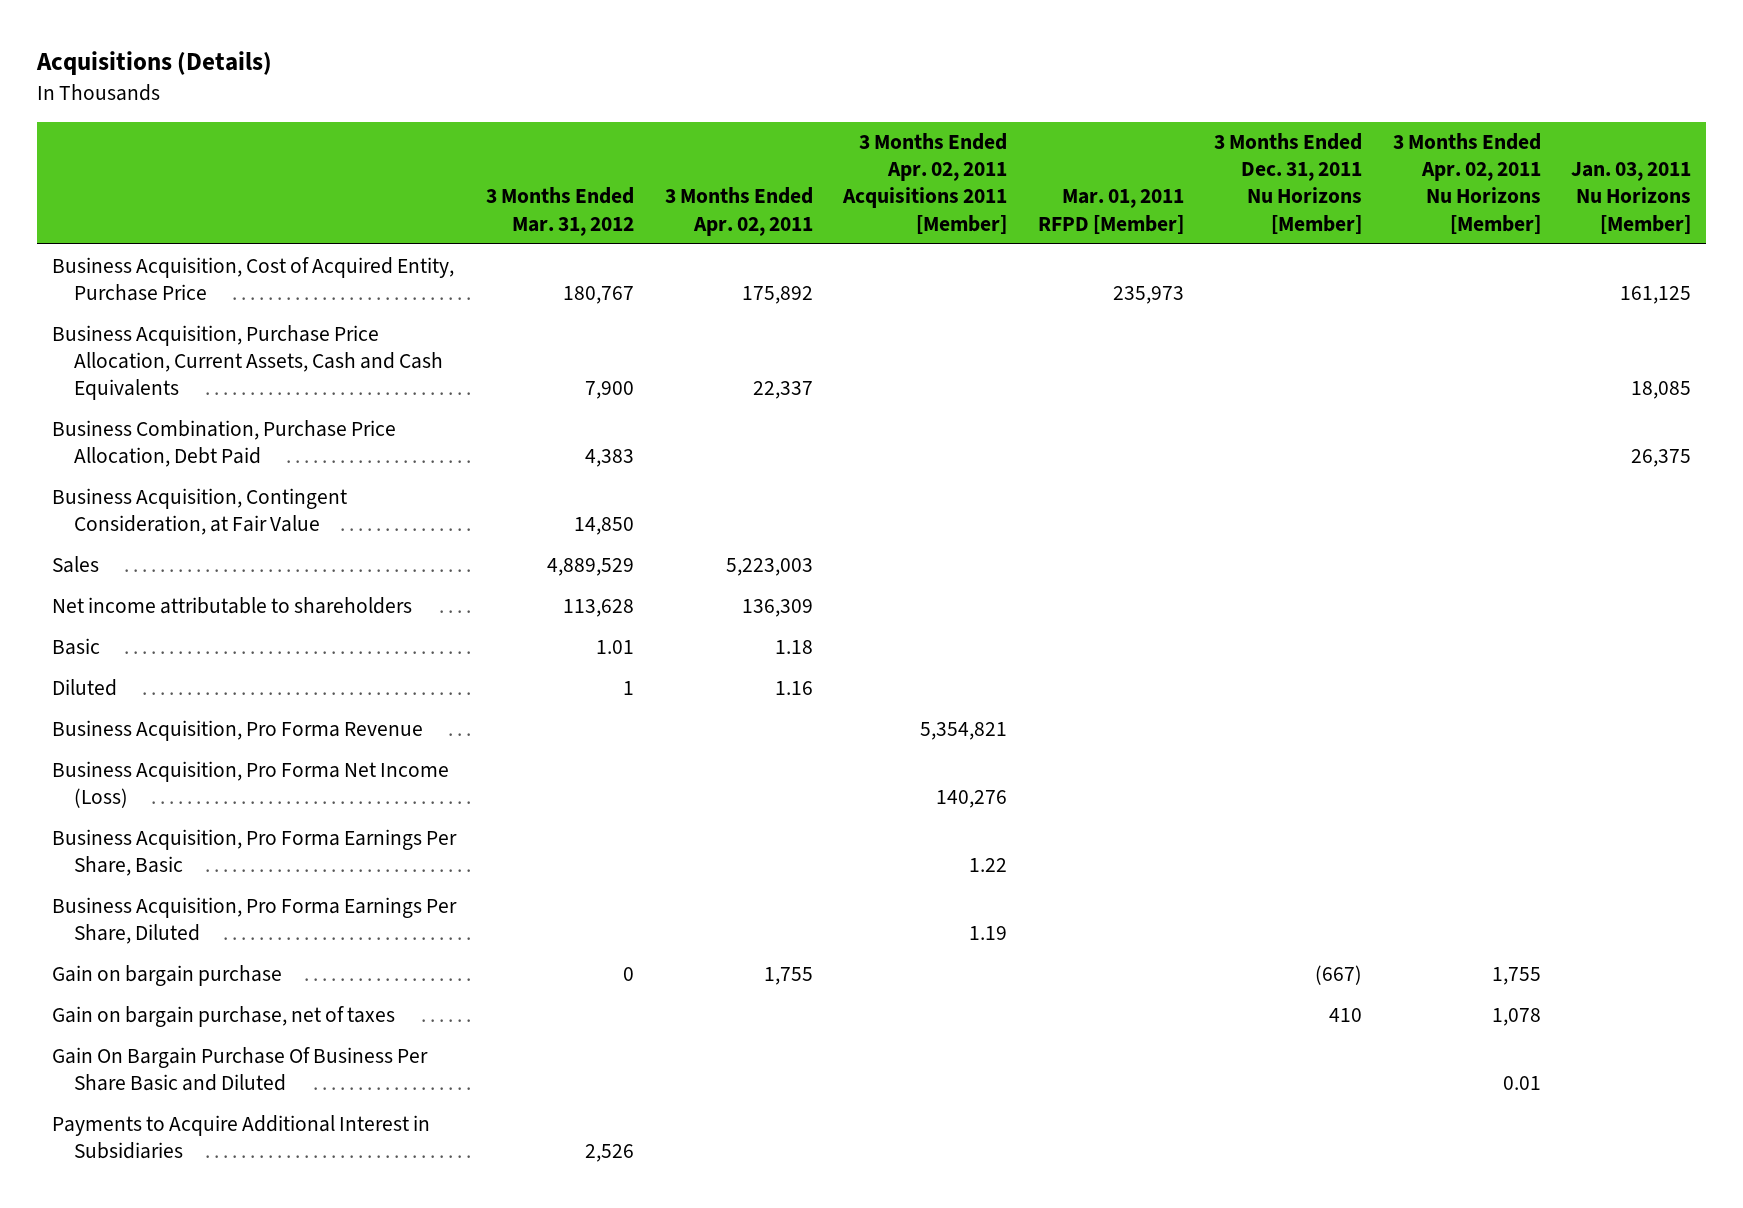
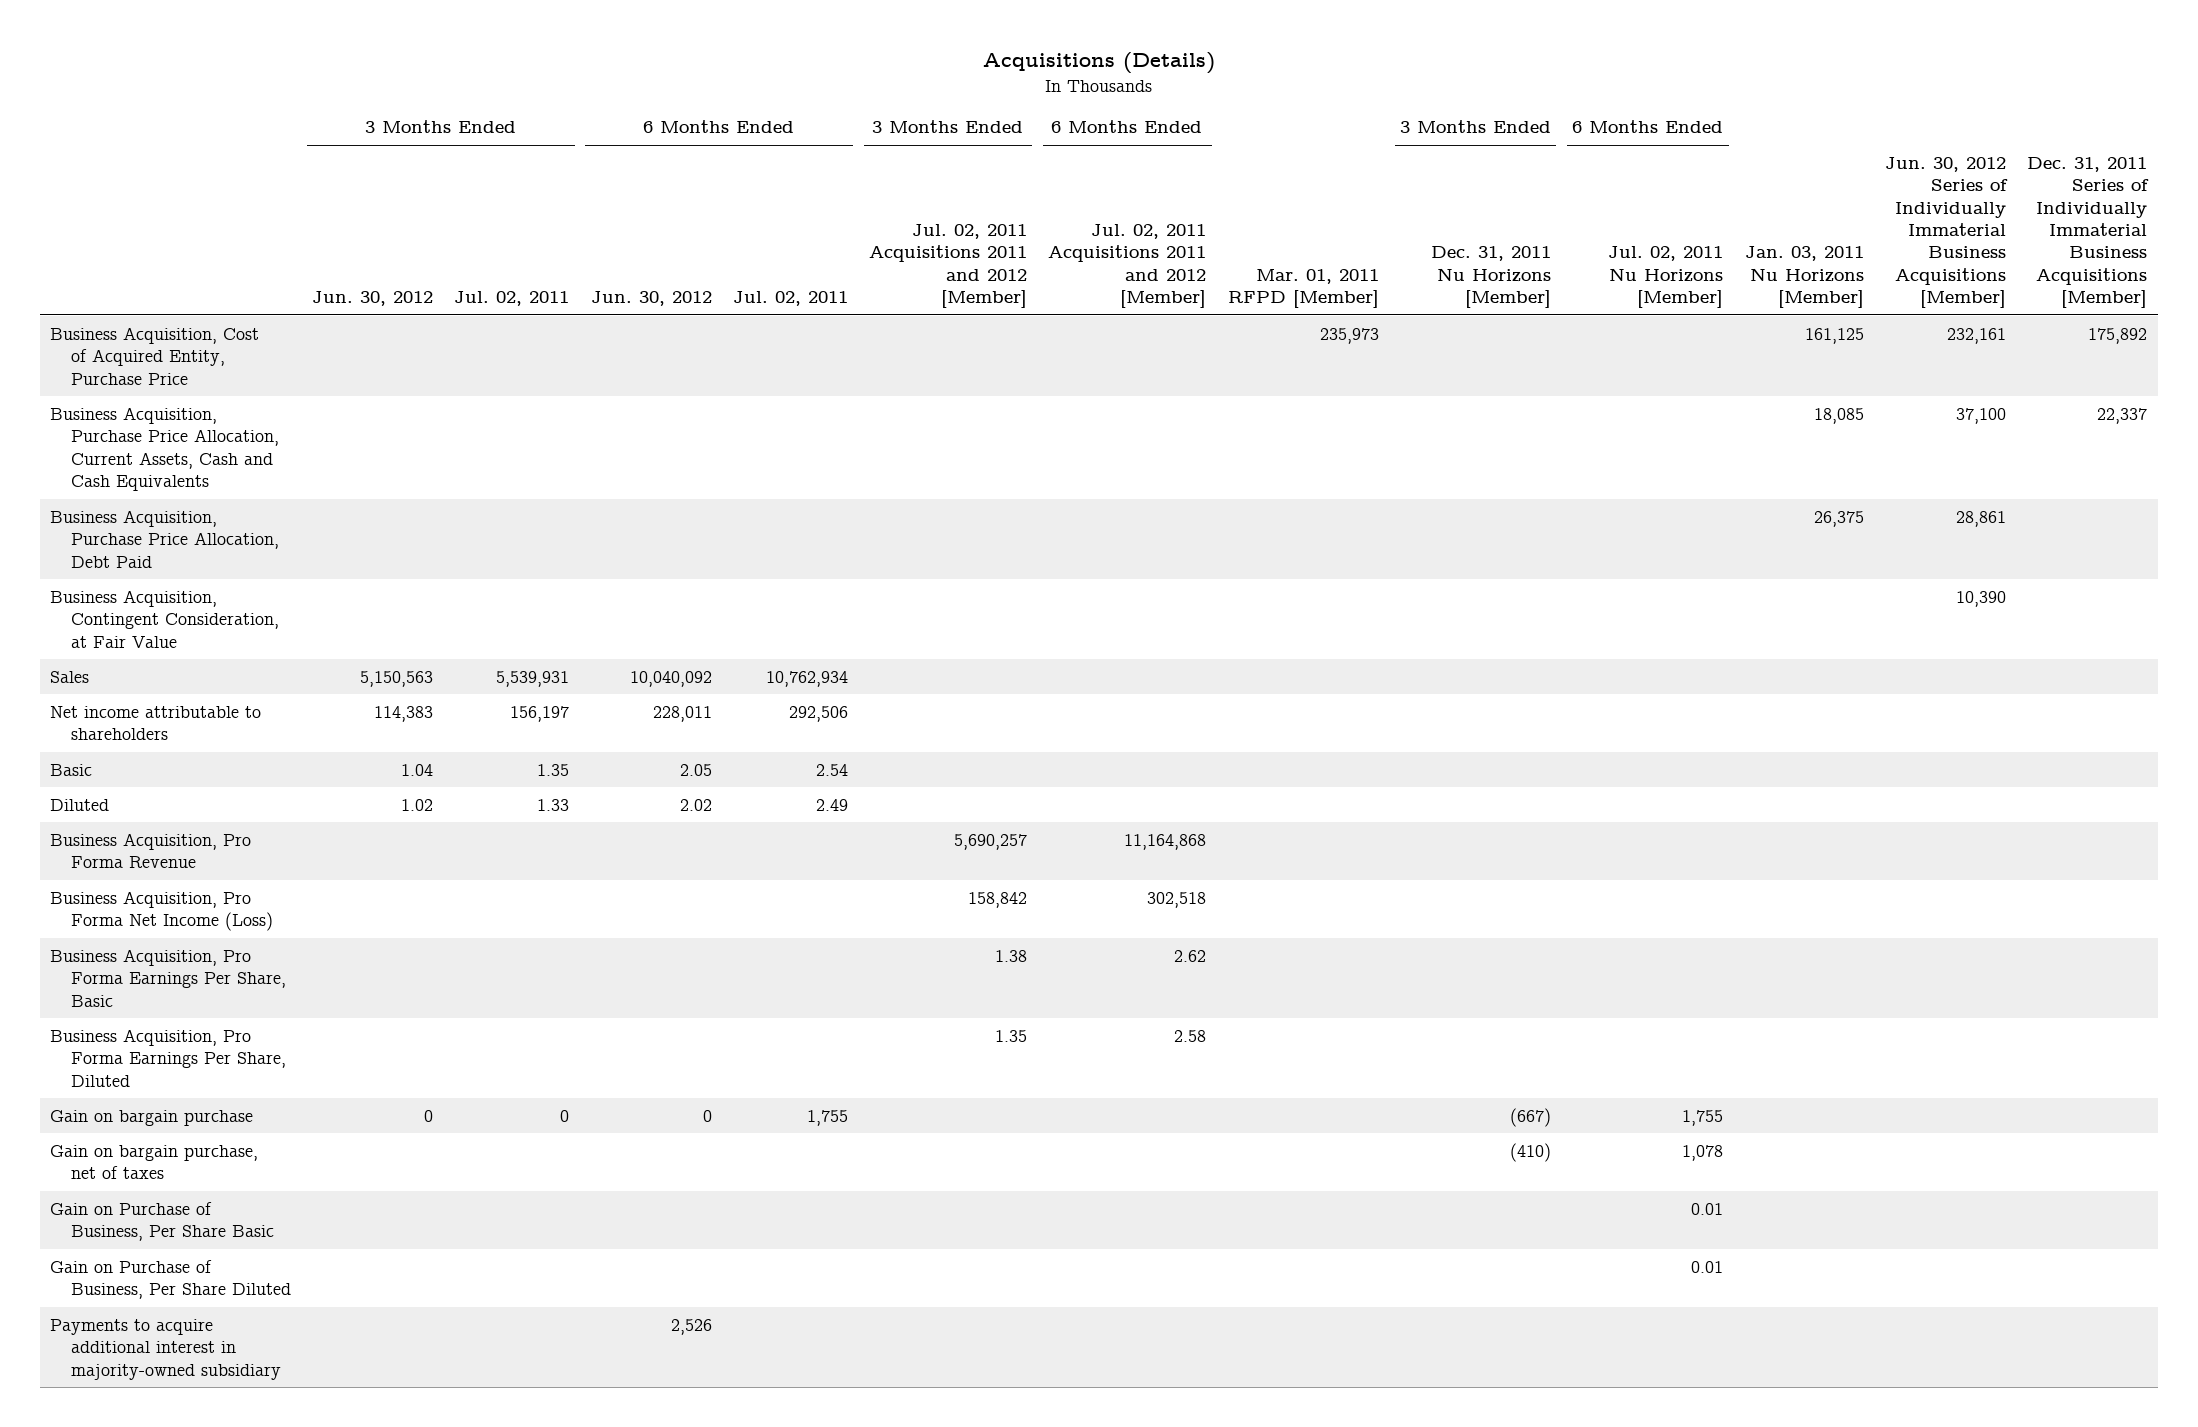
- | 3 Months Ended Mar. 31, 2012 | 3 Months Ended Apr. 02, 2011 | 3 Months Ended Apr. 02, 2011 Acquisitions 2011 [Member] | Mar. 01, 2011 RFPD [Member] | 3 Months Ended Dec. 31, 2011 Nu Horizons [Member] | 3 Months Ended Apr. 02, 2011 Nu Horizons [Member] | Jan. 03, 2011 Nu Horizons [Member]
+ | 3 Months Ended Jun. 30, 2012 | 3 Months Ended Jul. 02, 2011 | 6 Months Ended Jun. 30, 2012 | 6 Months Ended Jul. 02, 2011 | 3 Months Ended Jul. 02, 2011 Acquisitions 2011 and 2012 [Member] | 6 Months Ended Jul. 02, 2011 Acquisitions 2011 and 2012 [Member] | Mar. 01, 2011 RFPD [Member] | 3 Months Ended Dec. 31, 2011 Nu Horizons [Member] | 6 Months Ended Jul. 02, 2011 Nu Horizons [Member] | Jan. 03, 2011 Nu Horizons [Member] | Jun. 30, 2012 Series of Individually Immaterial Business Acquisitions [Member] | Dec. 31, 2011 Series of Individually Immaterial Business Acquisitions [Member]
- Business Combination, Purchase Price Allocation, Debt Paid | 4,383 | | | | | | 26,375
+ Business Acquisition, Purchase Price Allocation, Debt Paid | | | | | | | | | | 26,375 | 28,861 |
- Gain on bargain purchase, net of taxes | | | | | 410 | 1,078 |
- Gain On Bargain Purchase Of Business Per Share Basic and Diluted | | | | | | 0.01 |
- Payments to Acquire Additional Interest in Subsidiaries | 2,526 | | | | | |
+ Gain on bargain purchase, net of taxes | | | | | | | | (410) | 1,078 | | |
+ Gain on Purchase of Business, Per Share Basic | | | | | | | | | 0.01 | | |
+ Gain on Purchase of Business, Per Share Diluted | | | | | | | | | 0.01 | | |
+ Payments to acquire additional interest in majority-owned subsidiary | | | 2,526 | | | | | | | | |

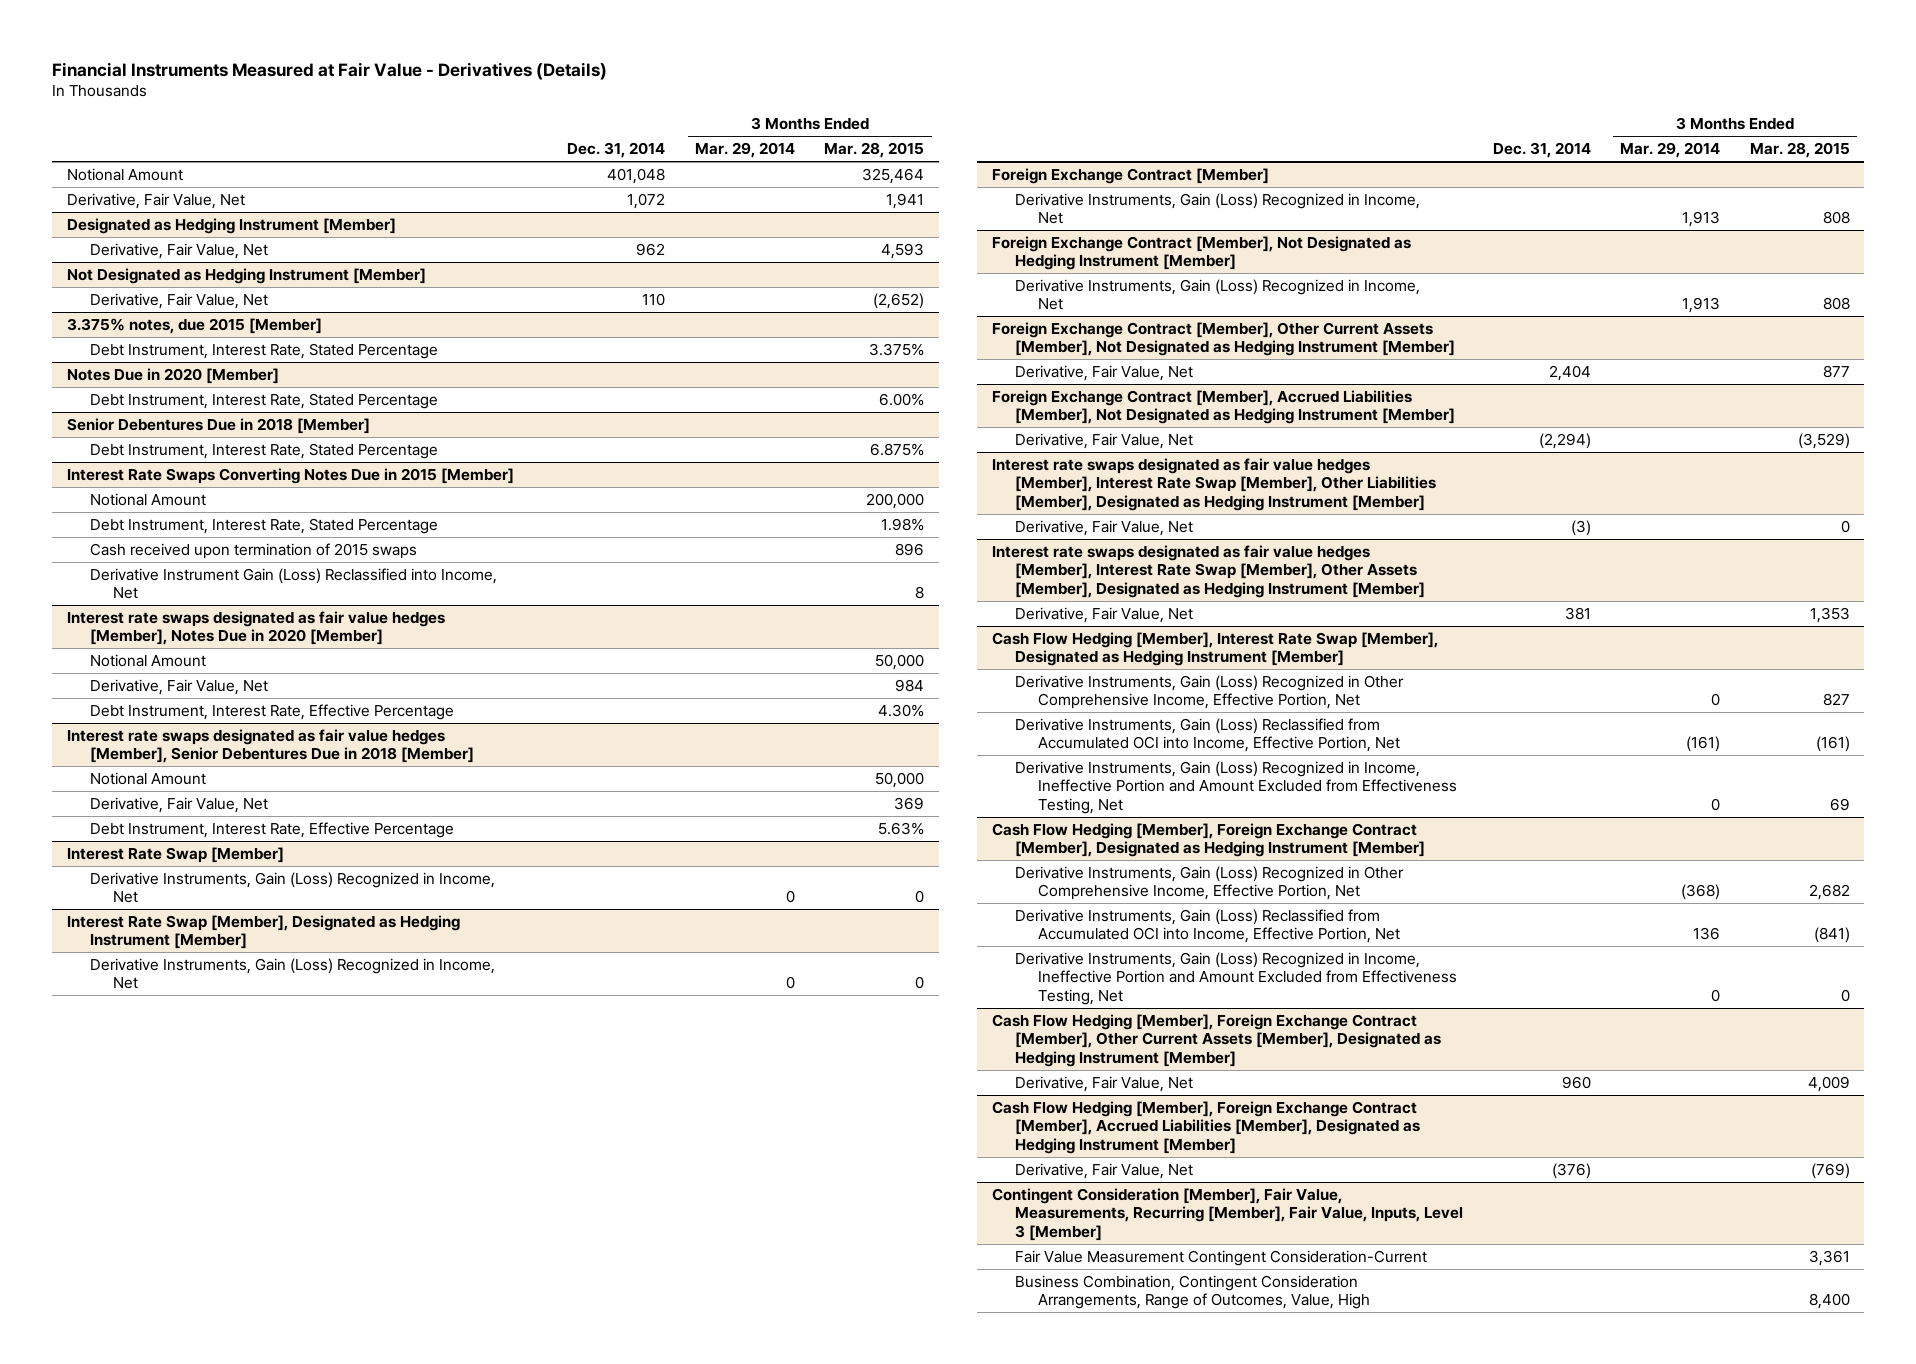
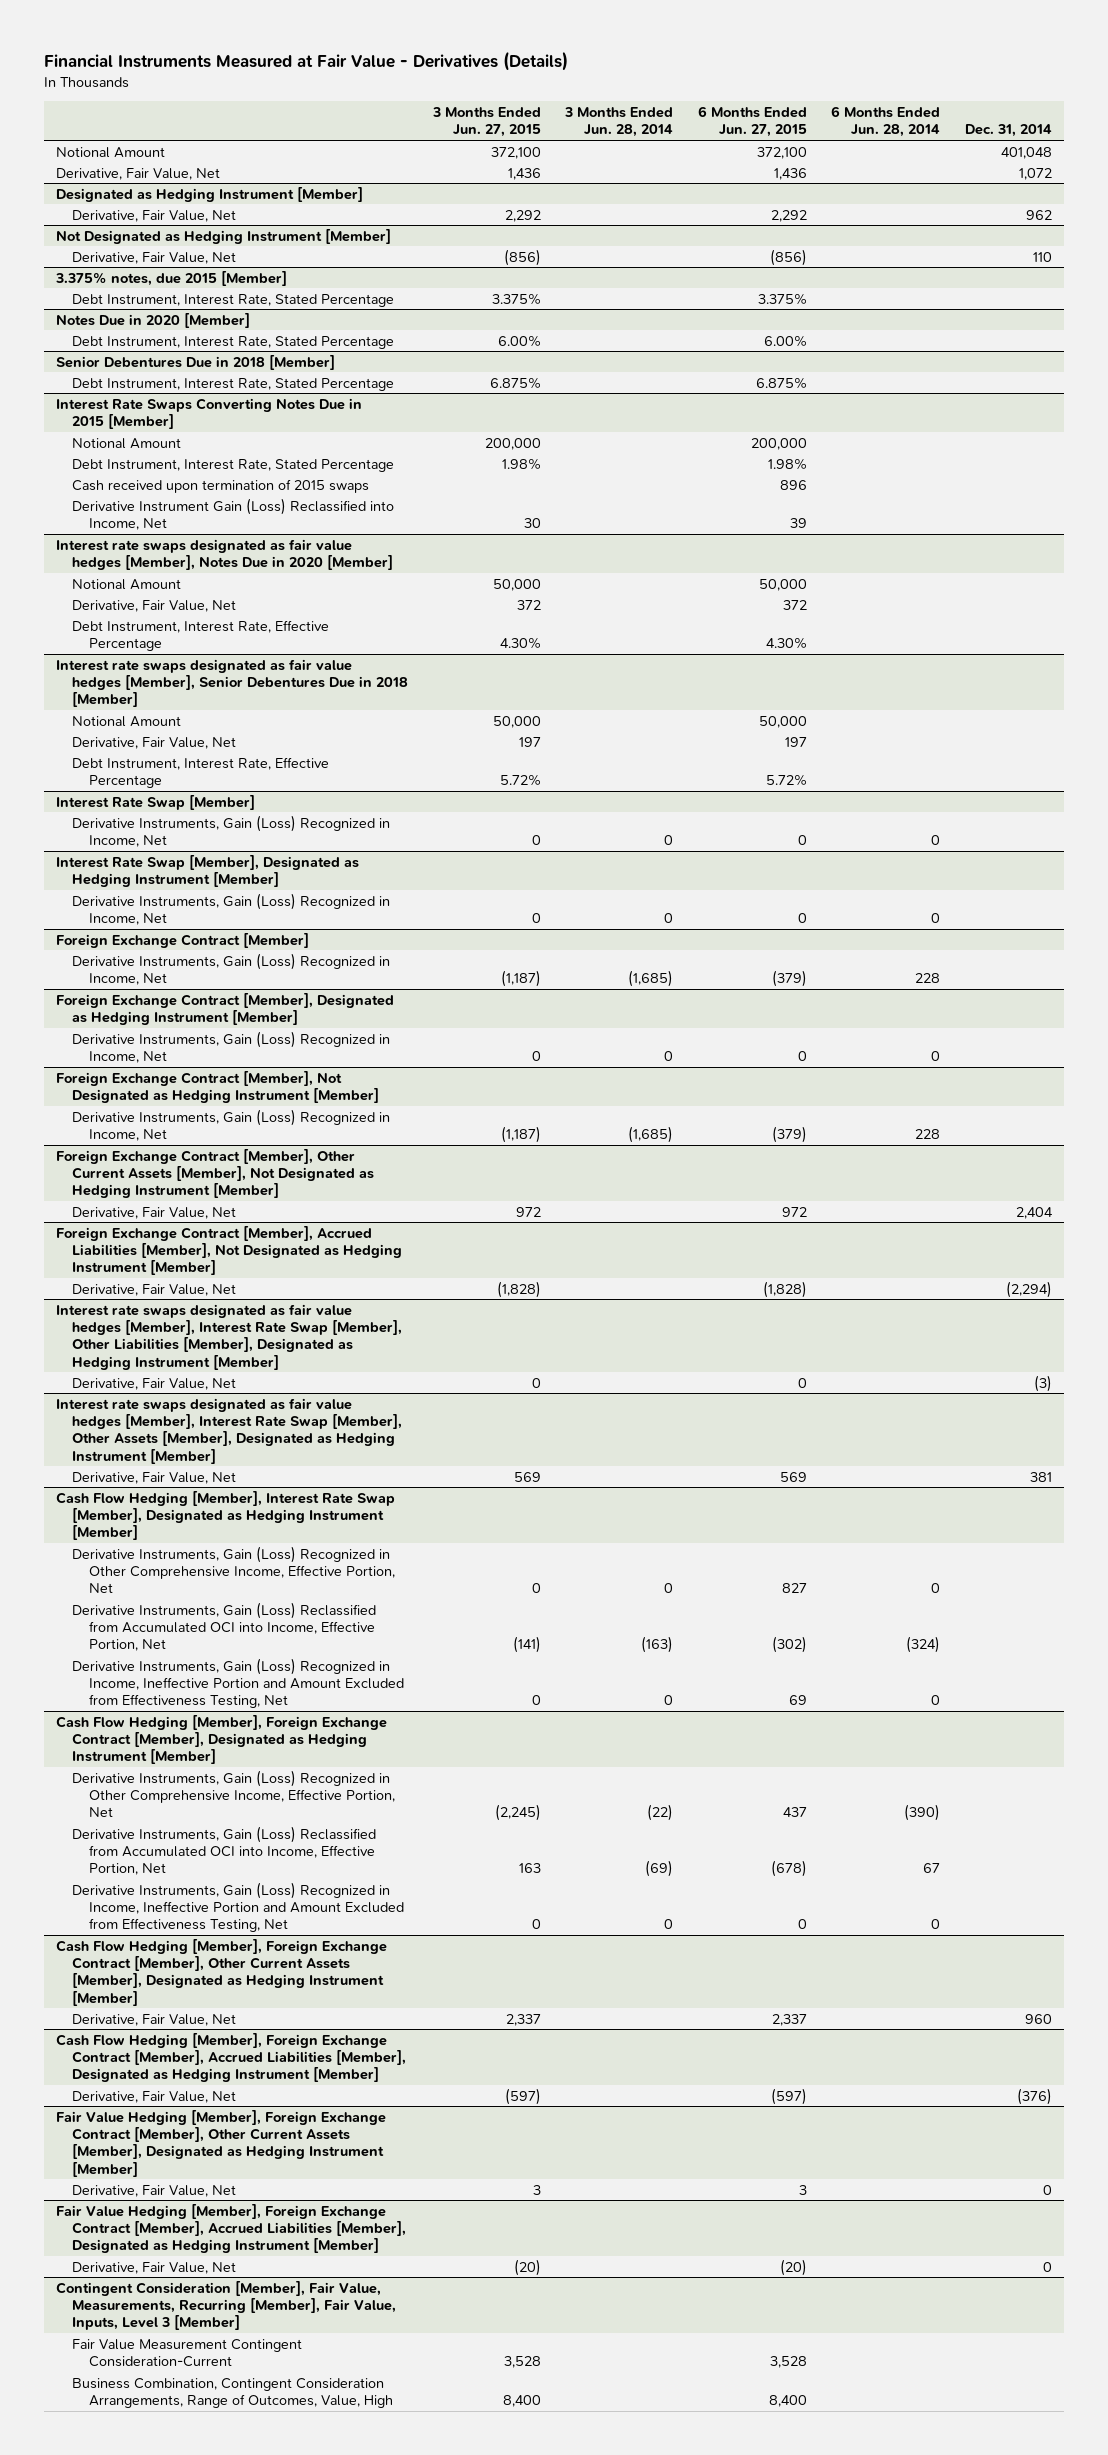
- | Dec. 31, 2014 | 3 Months Ended Mar. 29, 2014 | 3 Months Ended Mar. 28, 2015
+ | 3 Months Ended Jun. 27, 2015 | 3 Months Ended Jun. 28, 2014 | 6 Months Ended Jun. 27, 2015 | 6 Months Ended Jun. 28, 2014 | Dec. 31, 2014
+ Foreign Exchange Contract [Member], Designated as Hedging Instrument [Member]
+ Derivative Instruments, Gain (Loss) Recognized in Income, Net | 0 | 0 | 0 | 0 |
+ Fair Value Hedging [Member], Foreign Exchange Contract [Member], Other Current Assets [Member], Designated as Hedging Instrument [Member]
+ Derivative, Fair Value, Net | 3 | | 3 | | 0
+ Fair Value Hedging [Member], Foreign Exchange Contract [Member], Accrued Liabilities [Member], Designated as Hedging Instrument [Member]
+ Derivative, Fair Value, Net | (20) | | (20) | | 0

